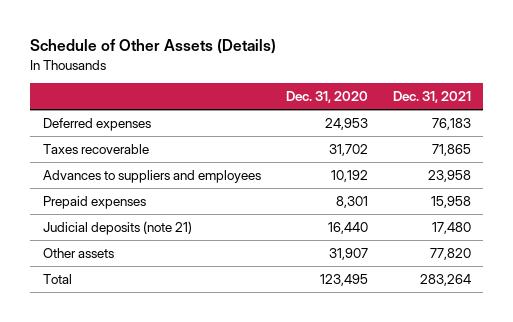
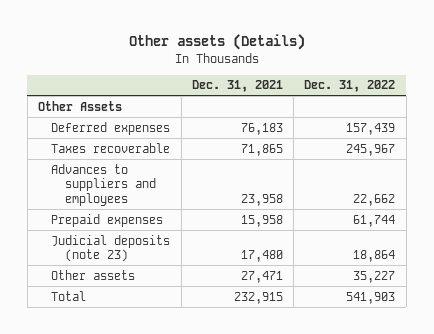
- Schedule of Other Assets (Details)
+ Other assets (Details)
- | Dec. 31, 2020 | Dec. 31, 2021
+ | Dec. 31, 2021 | Dec. 31, 2022
+ Other Assets
- Judicial deposits (note 21) | 16,440 | 17,480
- Other assets | 31,907 | 77,820
- Total | 123,495 | 283,264
+ Judicial deposits (note 23) | 17,480 | 18,864
+ Other assets | 27,471 | 35,227
+ Total | 232,915 | 541,903

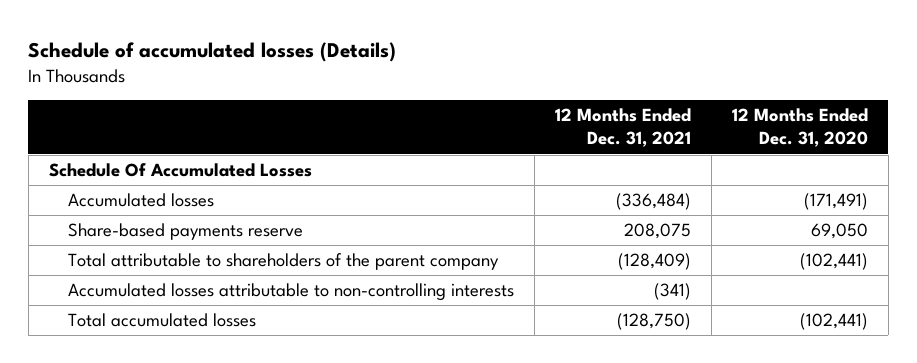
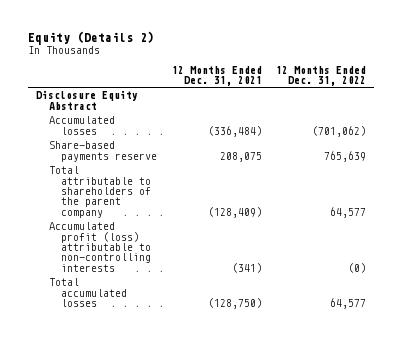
- Schedule of accumulated losses (Details)
+ Equity (Details 2)
- | 12 Months Ended Dec. 31, 2021 | 12 Months Ended Dec. 31, 2020
+ | 12 Months Ended Dec. 31, 2021 | 12 Months Ended Dec. 31, 2022
- Schedule Of Accumulated Losses
+ Disclosure Equity Abstract
- Accumulated losses attributable to non-controlling interests | (341) |
+ Accumulated profit (loss) attributable to non-controlling interests | (341) | (0)

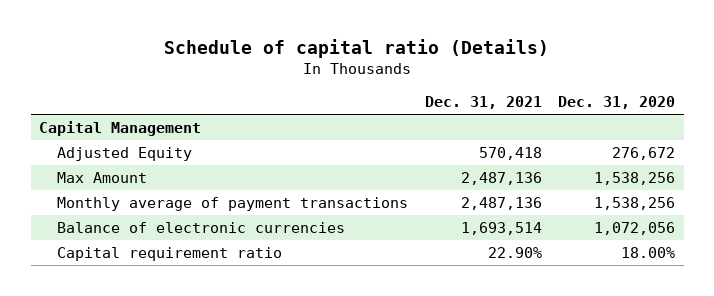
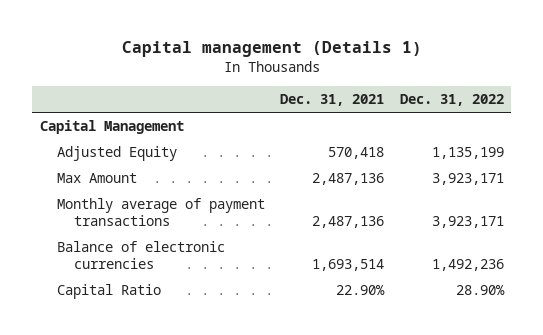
- Schedule of capital ratio (Details)
+ Capital management (Details 1)
- | Dec. 31, 2021 | Dec. 31, 2020
+ | Dec. 31, 2021 | Dec. 31, 2022
- Capital requirement ratio | 22.90% | 18.00%
+ Capital Ratio | 22.90% | 28.90%

